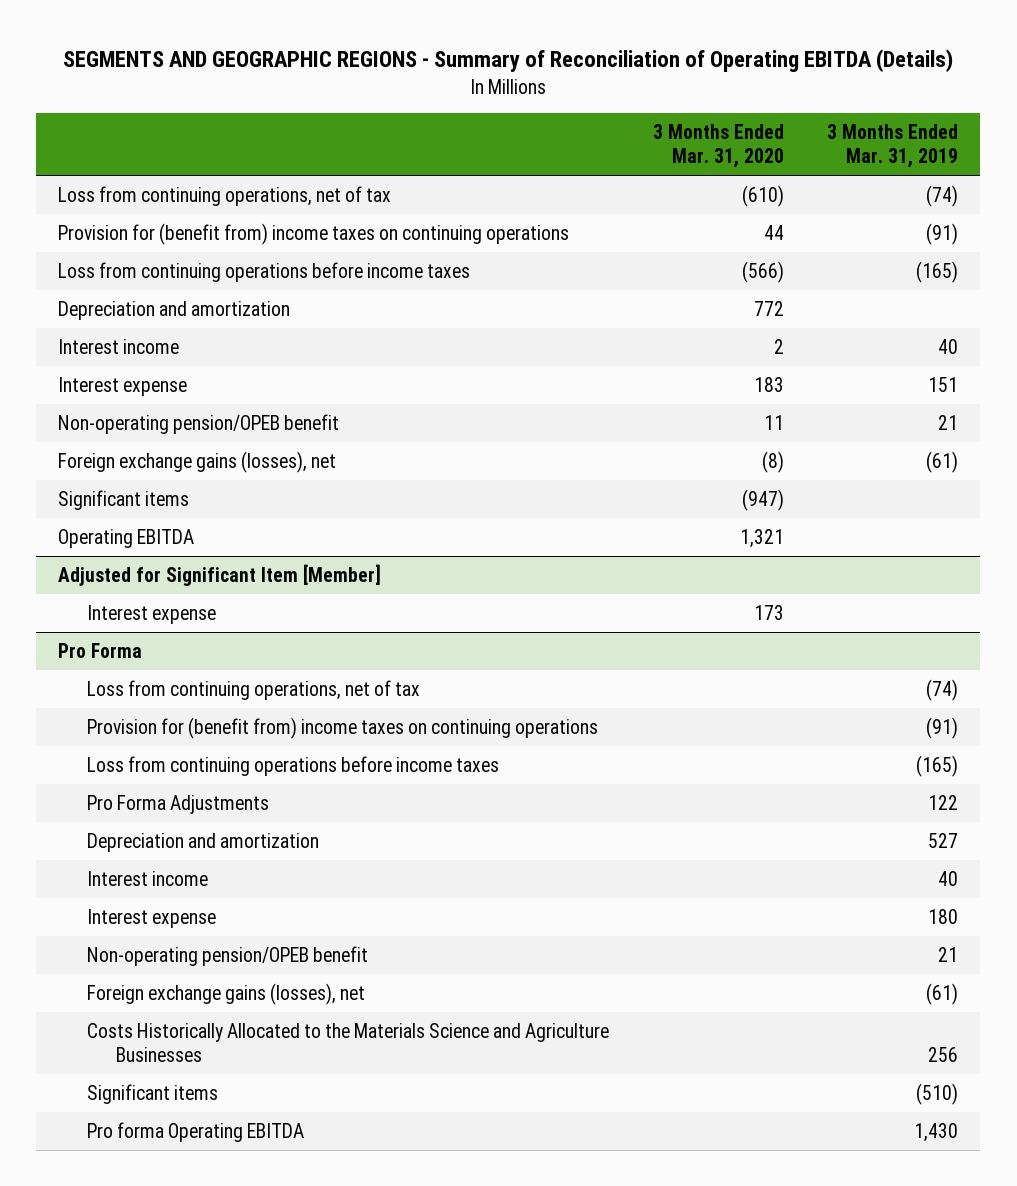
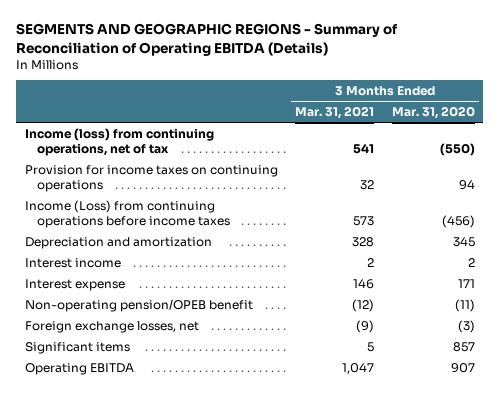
- | 3 Months Ended Mar. 31, 2020 | 3 Months Ended Mar. 31, 2019
+ | 3 Months Ended Mar. 31, 2021 | 3 Months Ended Mar. 31, 2020
- Loss from continuing operations, net of tax | (610) | (74)
- Provision for (benefit from) income taxes on continuing operations | 44 | (91)
- Loss from continuing operations before income taxes | (566) | (165)
- Depreciation and amortization | 772 |
+ Income (loss) from continuing operations, net of tax | 541 | (550)
+ Provision for income taxes on continuing operations | 32 | 94
+ Income (Loss) from continuing operations before income taxes | 573 | (456)
+ Depreciation and amortization | 328 | 345
- Interest expense | 183 | 151
- Non-operating pension/OPEB benefit | 11 | 21
- Foreign exchange gains (losses), net | (8) | (61)
- Significant items | (947) |
- Operating EBITDA | 1,321 |
- Adjusted for Significant Item [Member]
- Interest expense | 173 |
- Pro Forma
- Loss from continuing operations, net of tax | | (74)
- Provision for (benefit from) income taxes on continuing operations | | (91)
- Loss from continuing operations before income taxes | | (165)
- Pro Forma Adjustments | | 122
- Depreciation and amortization | | 527
- Interest income | | 40
- Interest expense | | 180
- Non-operating pension/OPEB benefit | | 21
- Foreign exchange gains (losses), net | | (61)
- Costs Historically Allocated to the Materials Science and Agriculture Businesses | | 256
- Significant items | | (510)
- Pro forma Operating EBITDA | | 1,430
+ Interest expense | 146 | 171
+ Non-operating pension/OPEB benefit | (12) | (11)
+ Foreign exchange losses, net | (9) | (3)
+ Significant items | 5 | 857
+ Operating EBITDA | 1,047 | 907

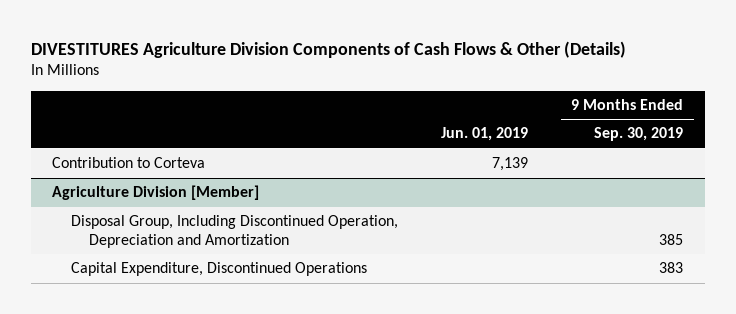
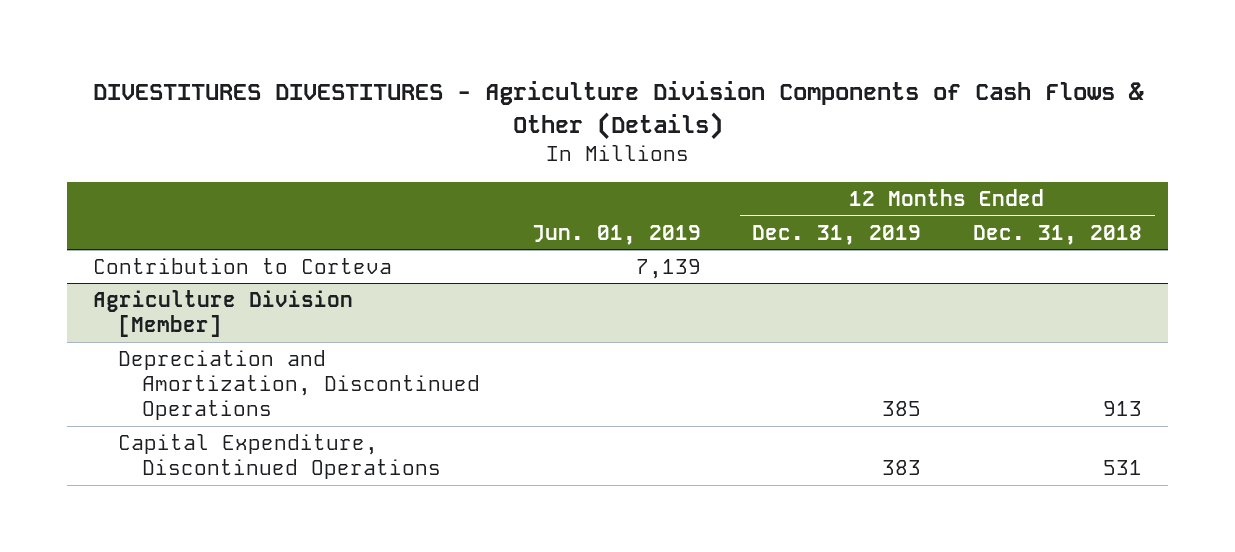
- DIVESTITURES Agriculture Division Components of Cash Flows & Other (Details)
+ DIVESTITURES DIVESTITURES - Agriculture Division Components of Cash Flows & Other (Details)
- | Jun. 01, 2019 | 9 Months Ended Sep. 30, 2019
+ | Jun. 01, 2019 | 12 Months Ended Dec. 31, 2019 | 12 Months Ended Dec. 31, 2018
@ Agriculture Division [Member]
- Disposal Group, Including Discontinued Operation, Depreciation and Amortization | | 385
+ Depreciation and Amortization, Discontinued Operations | | 385 | 913

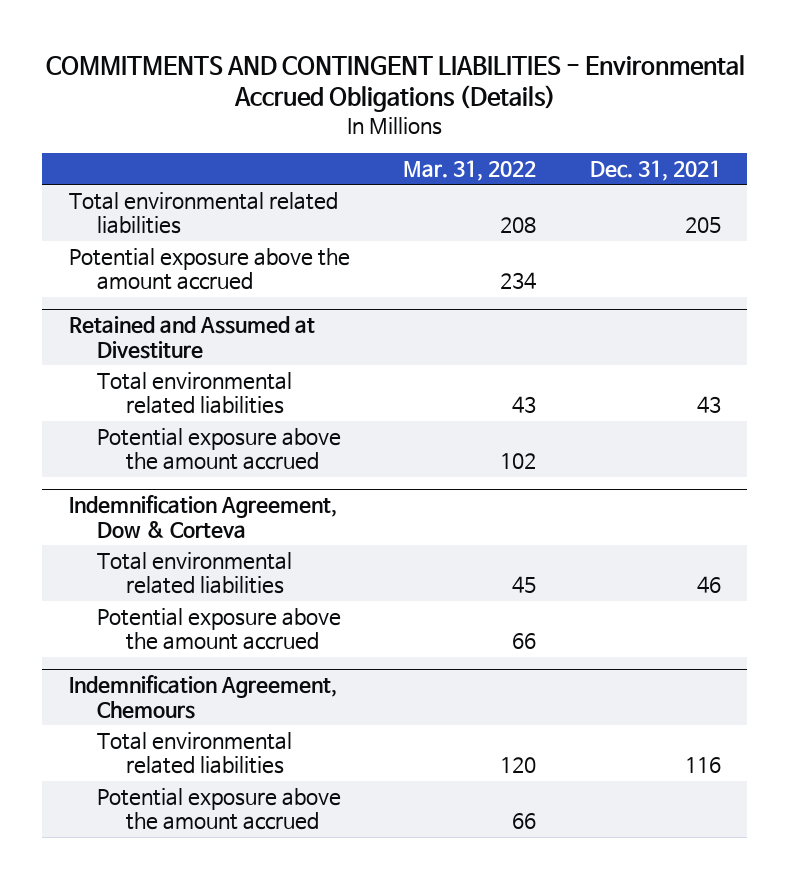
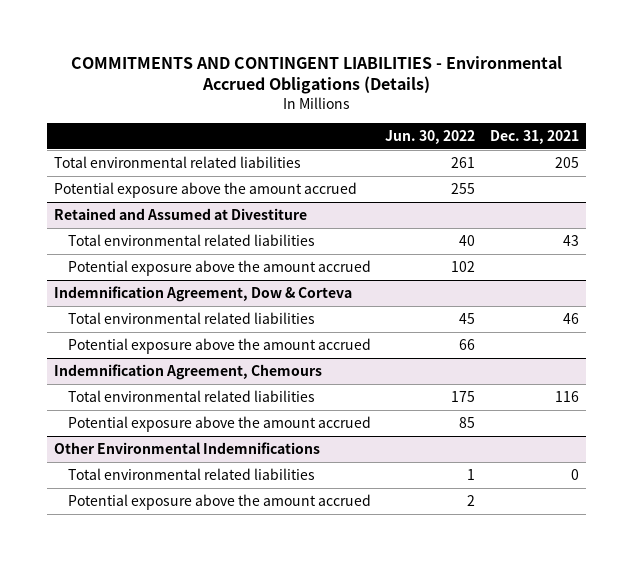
- | Mar. 31, 2022 | Dec. 31, 2021
+ | Jun. 30, 2022 | Dec. 31, 2021
+ Other Environmental Indemnifications
+ Total environmental related liabilities | 1 | 0
+ Potential exposure above the amount accrued | 2 |

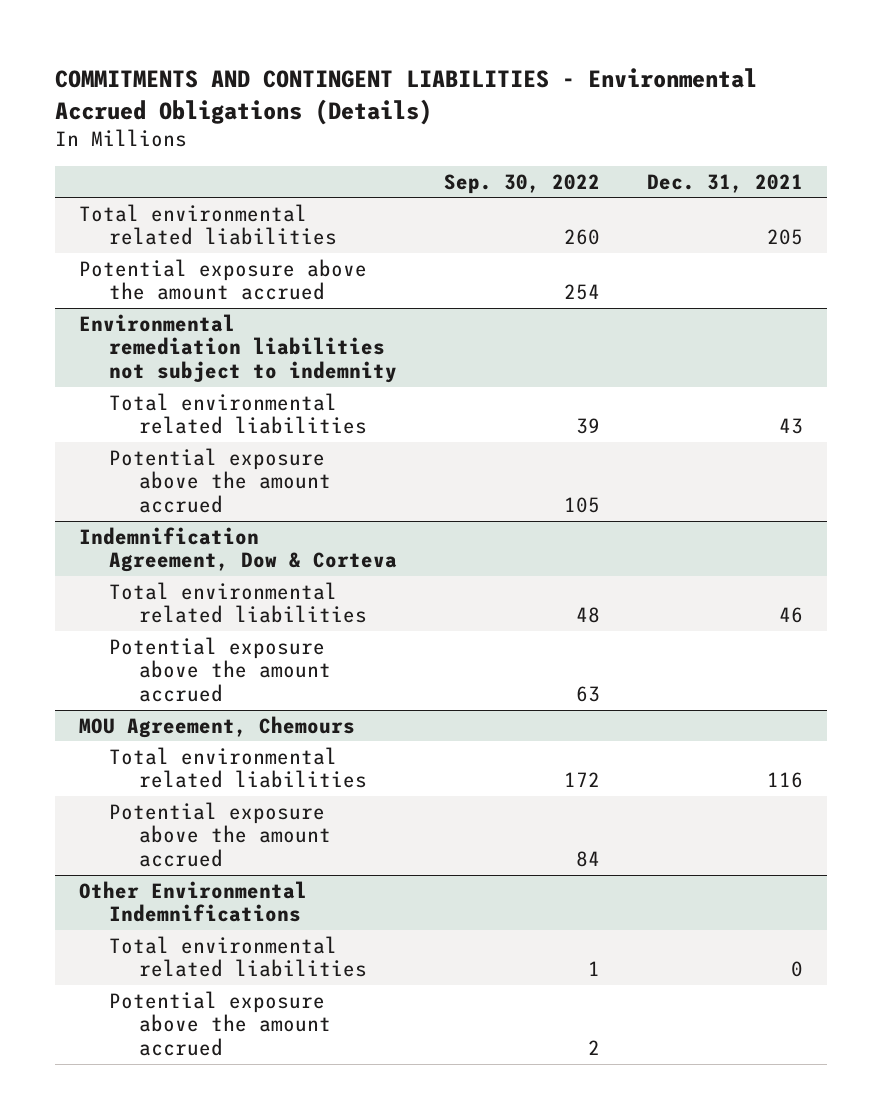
- | Jun. 30, 2022 | Dec. 31, 2021
+ | Sep. 30, 2022 | Dec. 31, 2021
- Retained and Assumed at Divestiture
+ Environmental remediation liabilities not subject to indemnity
- Indemnification Agreement, Chemours
+ MOU Agreement, Chemours

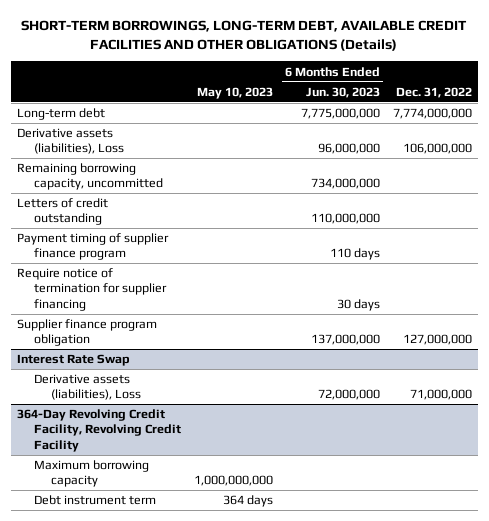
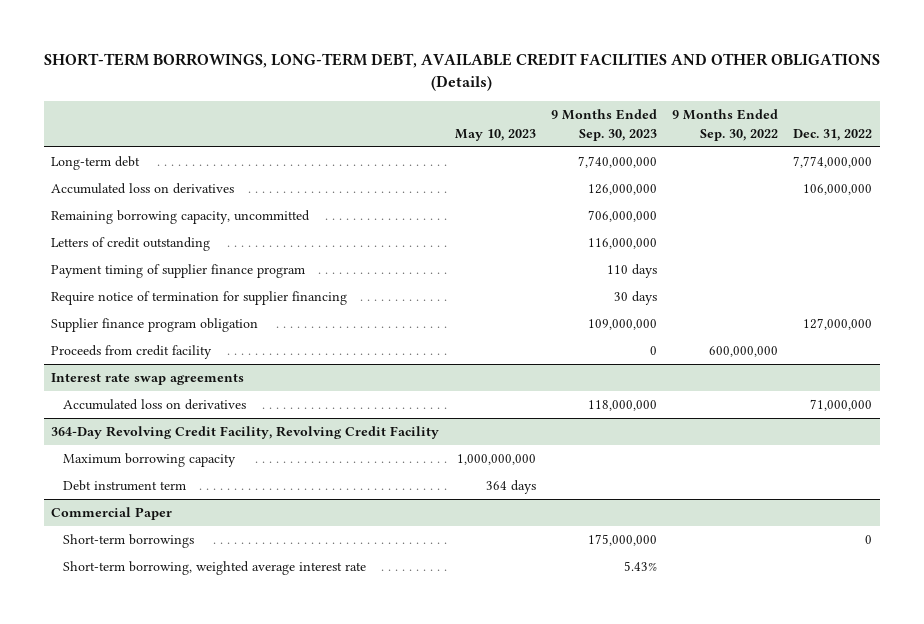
- | May 10, 2023 | 6 Months Ended Jun. 30, 2023 | Dec. 31, 2022
+ | May 10, 2023 | 9 Months Ended Sep. 30, 2023 | 9 Months Ended Sep. 30, 2022 | Dec. 31, 2022
- Derivative assets (liabilities), Loss | | 96,000,000 | 106,000,000
+ Accumulated loss on derivatives | | 126,000,000 | | 106,000,000
- Interest Rate Swap
- Derivative assets (liabilities), Loss | | 72,000,000 | 71,000,000
+ Proceeds from credit facility | | 0 | 600,000,000 |
+ Interest rate swap agreements
+ Accumulated loss on derivatives | | 118,000,000 | | 71,000,000
+ Commercial Paper
+ Short-term borrowings | | 175,000,000 | | 0
+ Short-term borrowing, weighted average interest rate | | 5.43% | |

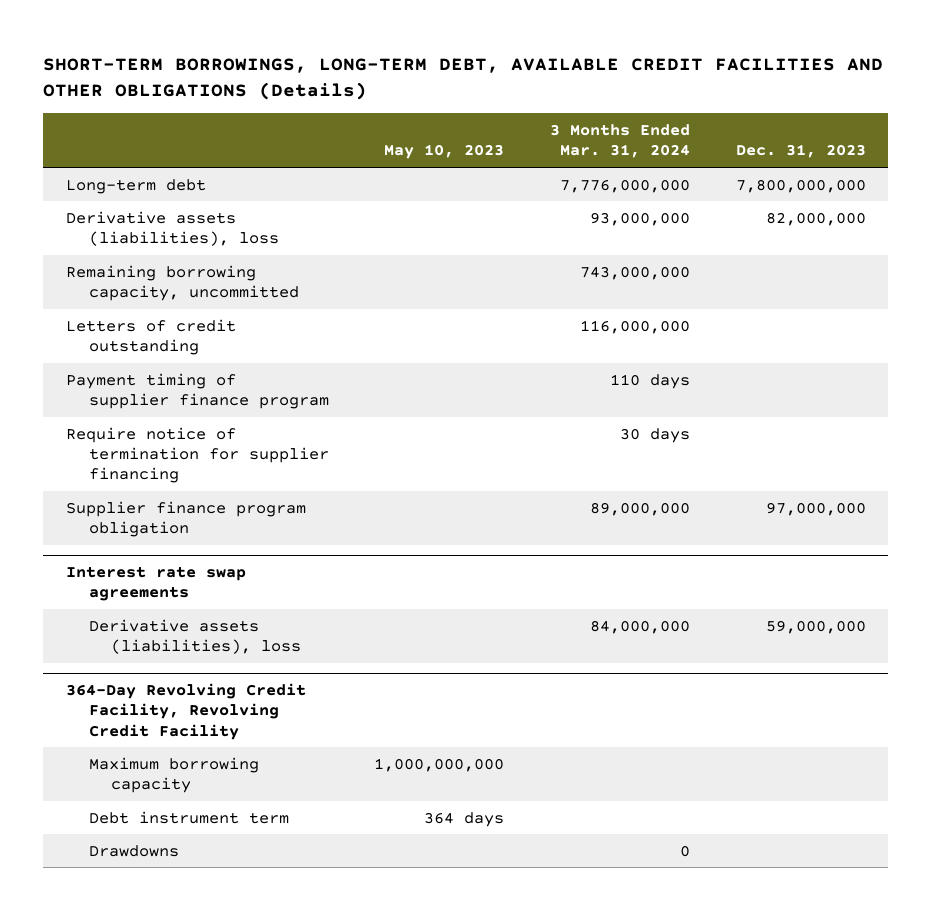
- | May 10, 2023 | 9 Months Ended Sep. 30, 2023 | 9 Months Ended Sep. 30, 2022 | Dec. 31, 2022
+ | May 10, 2023 | 3 Months Ended Mar. 31, 2024 | Dec. 31, 2023
- Accumulated loss on derivatives | | 126,000,000 | | 106,000,000
+ Derivative assets (liabilities), loss | | 93,000,000 | 82,000,000
- Proceeds from credit facility | | 0 | 600,000,000 |
@ Interest rate swap agreements
- Accumulated loss on derivatives | | 118,000,000 | | 71,000,000
+ Derivative assets (liabilities), loss | | 84,000,000 | 59,000,000
- Commercial Paper
- Short-term borrowings | | 175,000,000 | | 0
- Short-term borrowing, weighted average interest rate | | 5.43% | |
@ 364-Day Revolving Credit Facility, Revolving Credit Facility
+ Drawdowns | | 0 |

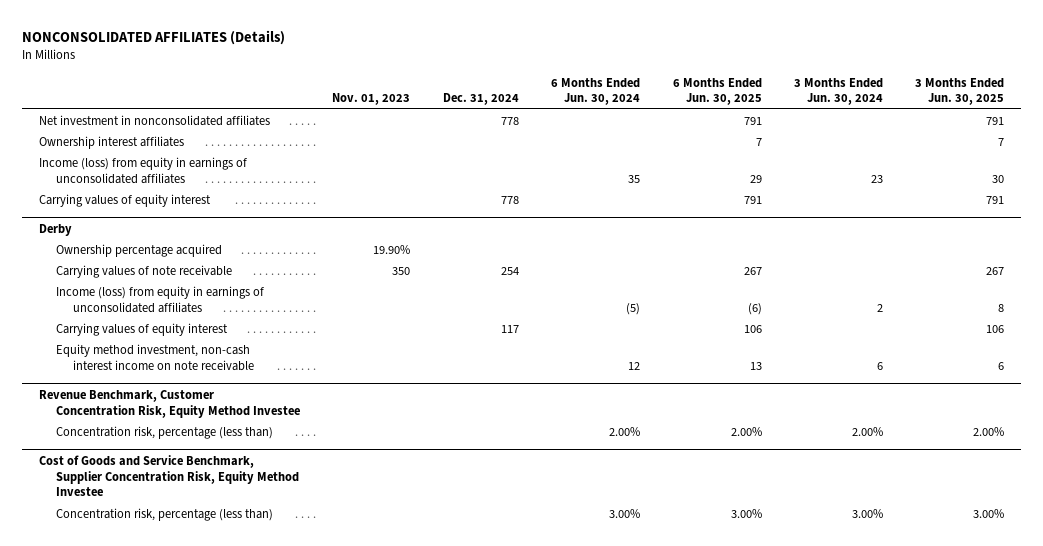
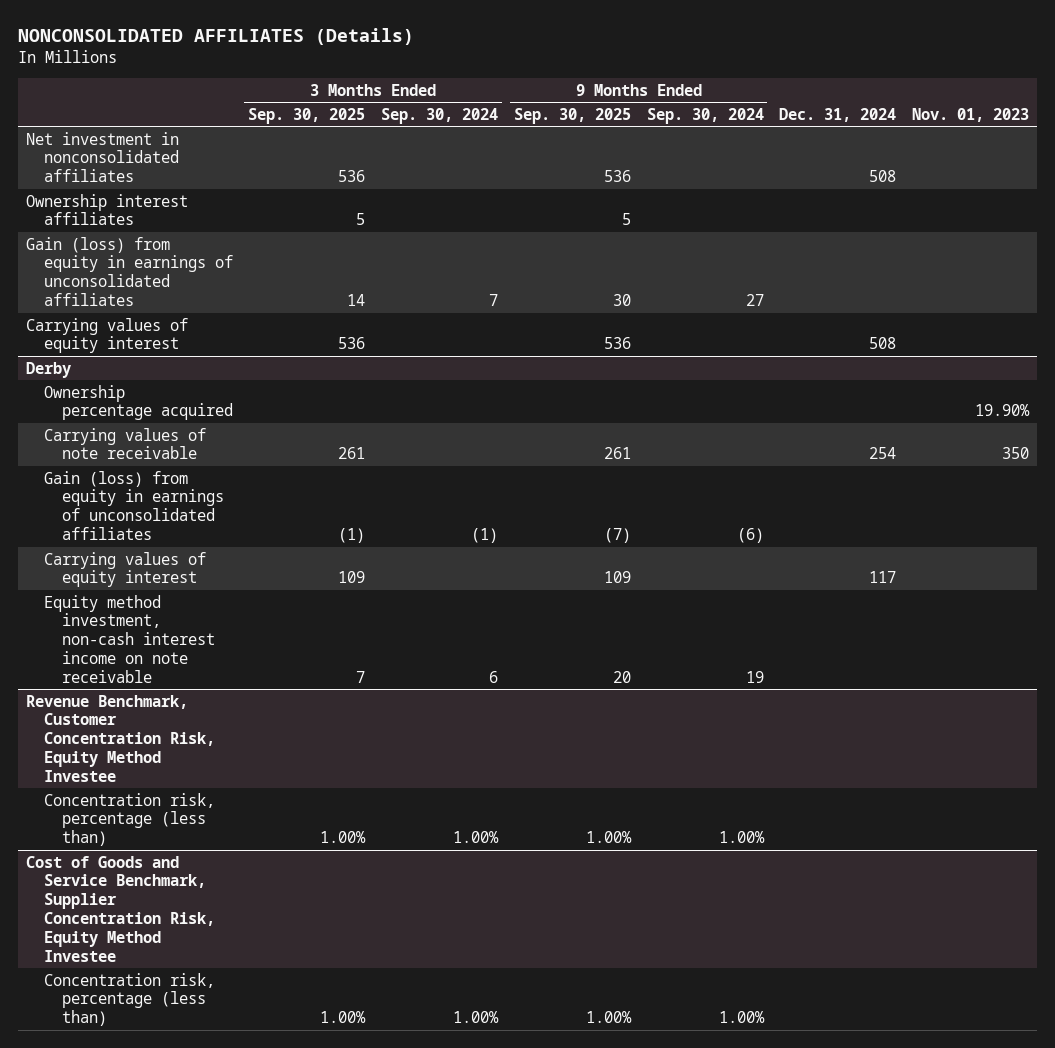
- | Nov. 01, 2023 | Dec. 31, 2024 | 6 Months Ended Jun. 30, 2024 | 6 Months Ended Jun. 30, 2025 | 3 Months Ended Jun. 30, 2024 | 3 Months Ended Jun. 30, 2025
+ | 3 Months Ended Sep. 30, 2025 | 3 Months Ended Sep. 30, 2024 | 9 Months Ended Sep. 30, 2025 | 9 Months Ended Sep. 30, 2024 | Dec. 31, 2024 | Nov. 01, 2023
- Net investment in nonconsolidated affiliates | | 778 | | 791 | | 791
+ Net investment in nonconsolidated affiliates | 536 | | 536 | | 508 |
- Income (loss) from equity in earnings of unconsolidated affiliates | | | 35 | 29 | 23 | 30
- Carrying values of equity interest | | 778 | | 791 | | 791
+ Gain (loss) from equity in earnings of unconsolidated affiliates | 14 | 7 | 30 | 27 | |
+ Carrying values of equity interest | 536 | | 536 | | 508 |
@ Derby
- Income (loss) from equity in earnings of unconsolidated affiliates | | | (5) | (6) | 2 | 8
+ Gain (loss) from equity in earnings of unconsolidated affiliates | (1) | (1) | (7) | (6) | |

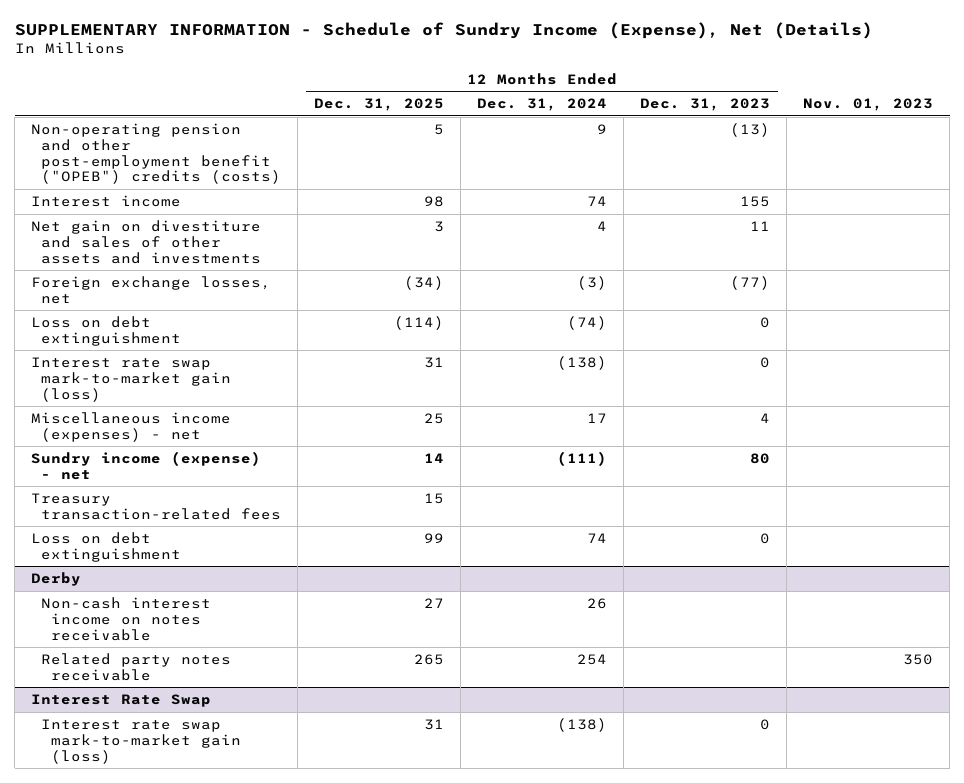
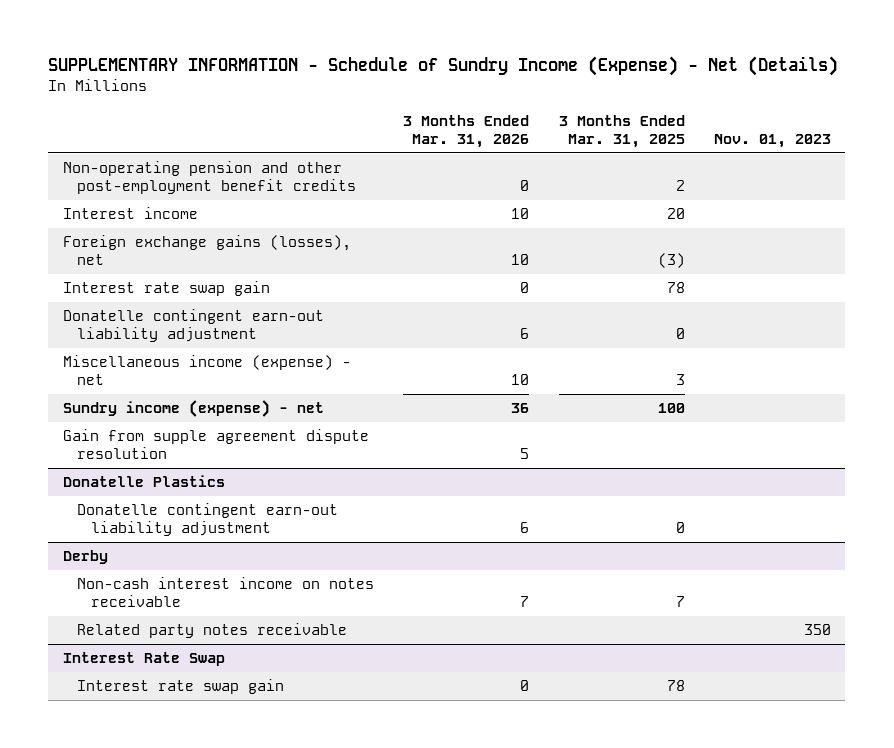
- SUPPLEMENTARY INFORMATION - Schedule of Sundry Income (Expense), Net (Details)
+ SUPPLEMENTARY INFORMATION - Schedule of Sundry Income (Expense) - Net (Details)
- | 12 Months Ended Dec. 31, 2025 | 12 Months Ended Dec. 31, 2024 | 12 Months Ended Dec. 31, 2023 | Nov. 01, 2023
+ | 3 Months Ended Mar. 31, 2026 | 3 Months Ended Mar. 31, 2025 | Nov. 01, 2023
- Non-operating pension and other post-employment benefit ("OPEB") credits (costs) | 5 | 9 | (13) |
+ Non-operating pension and other post-employment benefit credits | 0 | 2 |
- Net gain on divestiture and sales of other assets and investments | 3 | 4 | 11 |
- Foreign exchange losses, net | (34) | (3) | (77) |
- Loss on debt extinguishment | (114) | (74) | 0 |
- Interest rate swap mark-to-market gain (loss) | 31 | (138) | 0 |
- Miscellaneous income (expenses) - net | 25 | 17 | 4 |
+ Foreign exchange gains (losses), net | 10 | (3) |
+ Interest rate swap gain | 0 | 78 |
+ Donatelle contingent earn-out liability adjustment | 6 | 0 |
+ Miscellaneous income (expense) - net | 10 | 3 |
- Treasury transaction-related fees | 15 | | |
- Loss on debt extinguishment | 99 | 74 | 0 |
+ Gain from supple agreement dispute resolution | 5 | |
+ Donatelle Plastics
+ Donatelle contingent earn-out liability adjustment | 6 | 0 |
@ Interest Rate Swap
- Interest rate swap mark-to-market gain (loss) | 31 | (138) | 0 |
+ Interest rate swap gain | 0 | 78 |

